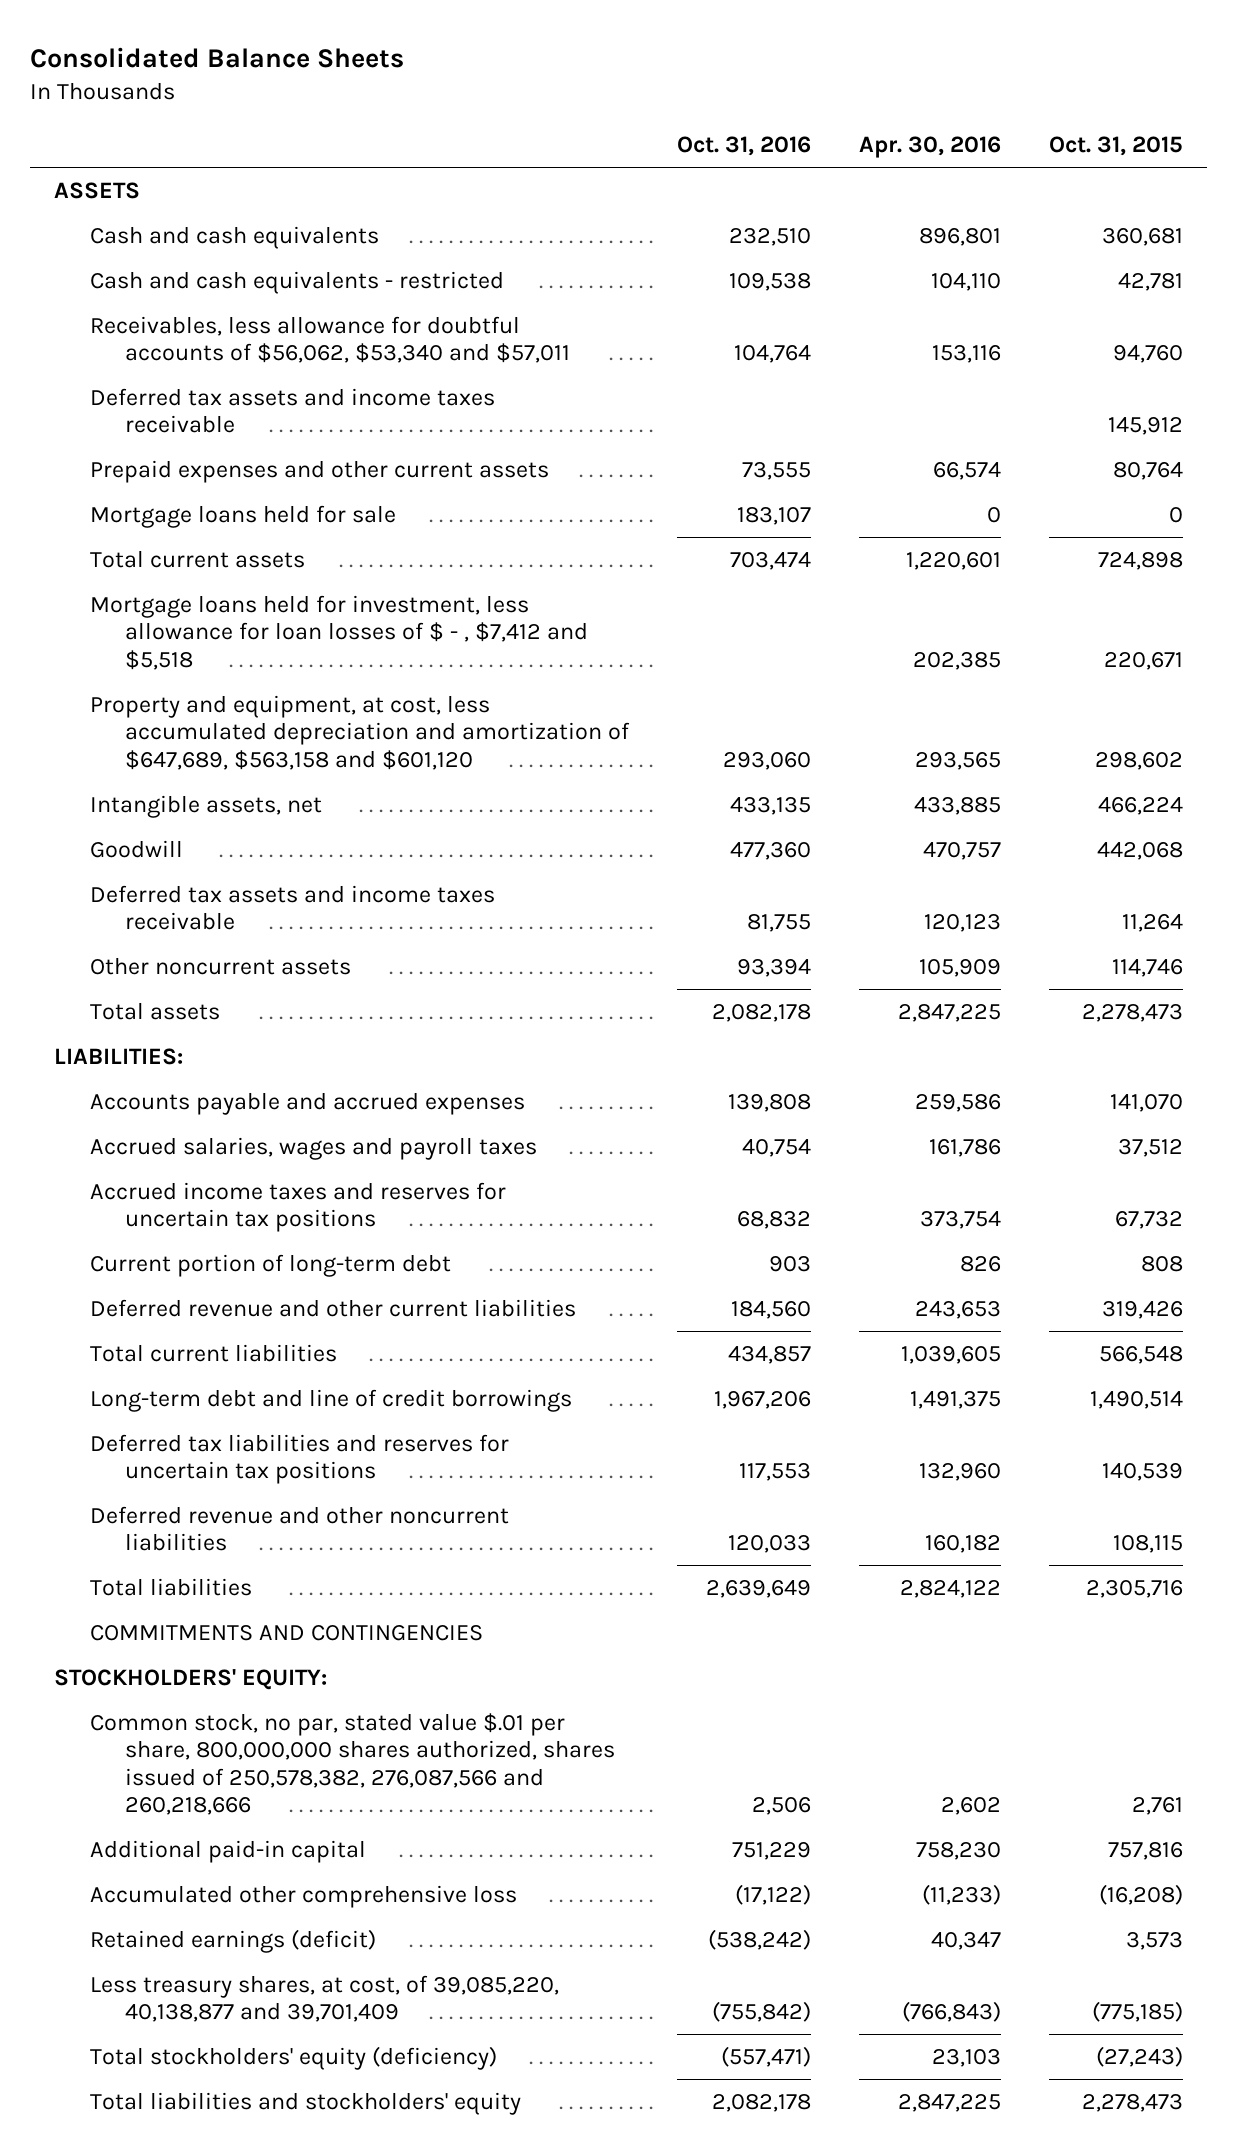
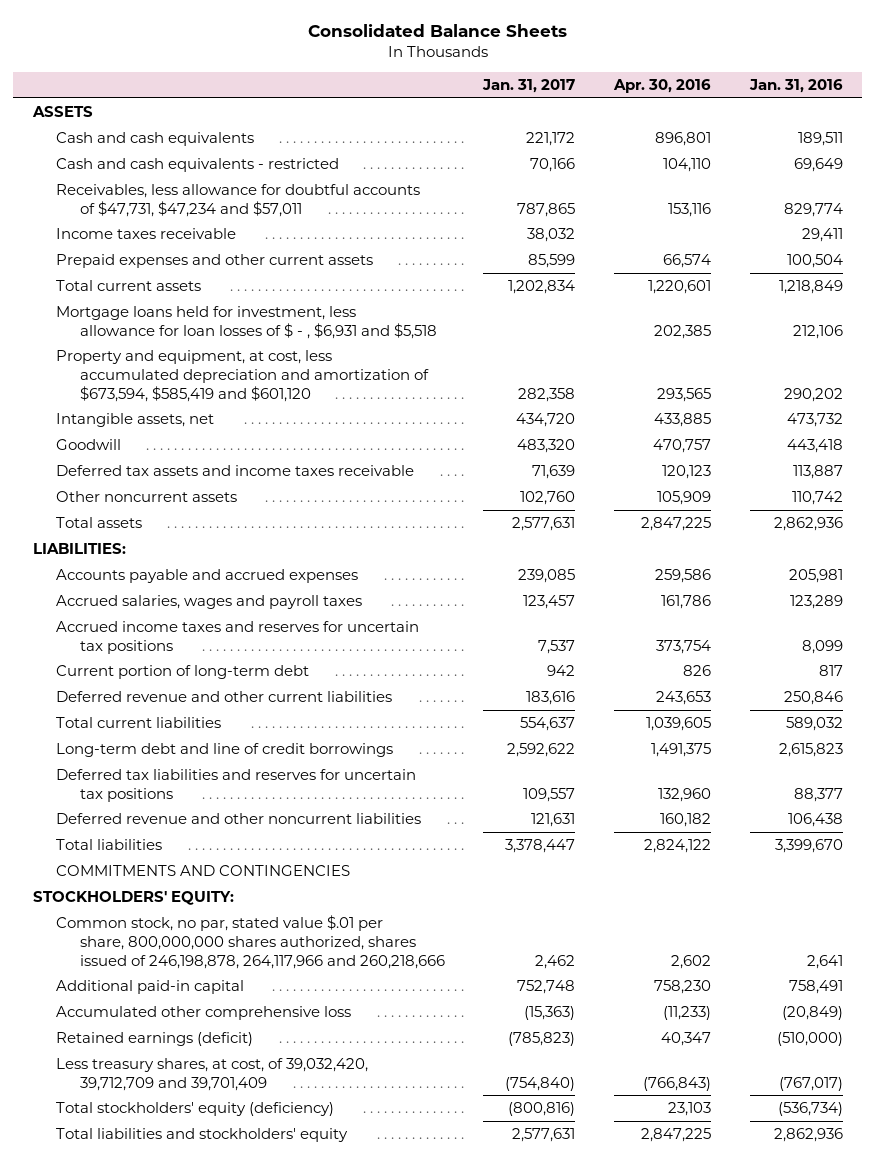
- | Oct. 31, 2016 | Apr. 30, 2016 | Oct. 31, 2015
+ | Jan. 31, 2017 | Apr. 30, 2016 | Jan. 31, 2016
- Receivables, less allowance for doubtful accounts of $56,062, $53,340 and $57,011 | 104,764 | 153,116 | 94,760
- Deferred tax assets and income taxes receivable | | | 145,912
+ Receivables, less allowance for doubtful accounts of $47,731, $47,234 and $57,011 | 787,865 | 153,116 | 829,774
+ Income taxes receivable | 38,032 | | 29,411
- Mortgage loans held for sale | 183,107 | 0 | 0
- Mortgage loans held for investment, less allowance for loan losses of $ - , $7,412 and $5,518 | | 202,385 | 220,671
- Property and equipment, at cost, less accumulated depreciation and amortization of $647,689, $563,158 and $601,120 | 293,060 | 293,565 | 298,602
+ Mortgage loans held for investment, less allowance for loan losses of $ - , $6,931 and $5,518 | | 202,385 | 212,106
+ Property and equipment, at cost, less accumulated depreciation and amortization of $673,594, $585,419 and $601,120 | 282,358 | 293,565 | 290,202
- Common stock, no par, stated value $.01 per share, 800,000,000 shares authorized, shares issued of 250,578,382, 276,087,566 and 260,218,666 | 2,506 | 2,602 | 2,761
+ Common stock, no par, stated value $.01 per share, 800,000,000 shares authorized, shares issued of 246,198,878, 264,117,966 and 260,218,666 | 2,462 | 2,602 | 2,641
- Less treasury shares, at cost, of 39,085,220, 40,138,877 and 39,701,409 | (755,842) | (766,843) | (775,185)
+ Less treasury shares, at cost, of 39,032,420, 39,712,709 and 39,701,409 | (754,840) | (766,843) | (767,017)

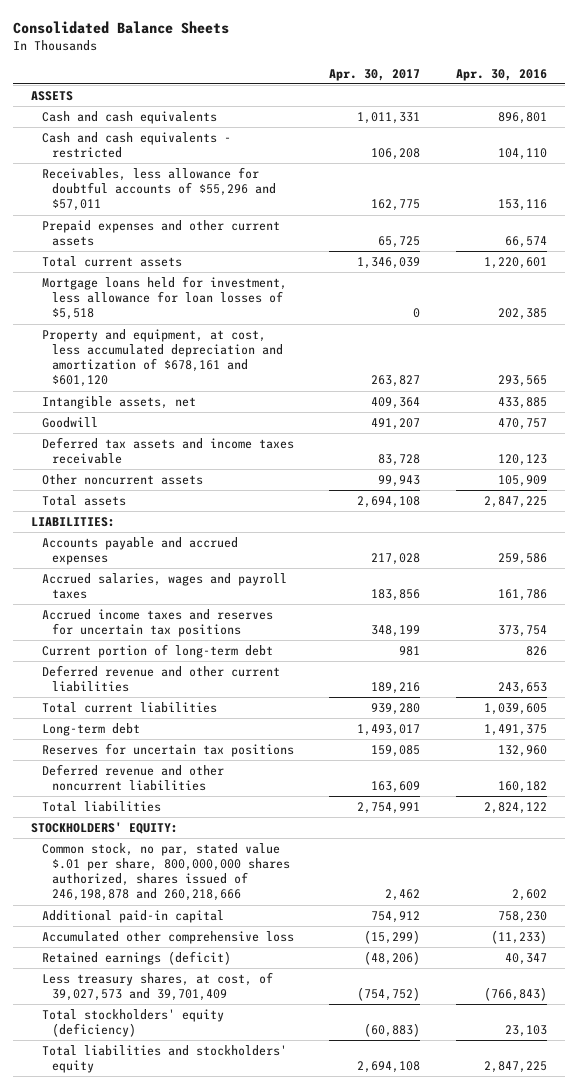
- | Jan. 31, 2017 | Apr. 30, 2016 | Jan. 31, 2016
+ | Apr. 30, 2017 | Apr. 30, 2016
- Receivables, less allowance for doubtful accounts of $47,731, $47,234 and $57,011 | 787,865 | 153,116 | 829,774
- Income taxes receivable | 38,032 | | 29,411
+ Receivables, less allowance for doubtful accounts of $55,296 and $57,011 | 162,775 | 153,116
- Mortgage loans held for investment, less allowance for loan losses of $ - , $6,931 and $5,518 | | 202,385 | 212,106
- Property and equipment, at cost, less accumulated depreciation and amortization of $673,594, $585,419 and $601,120 | 282,358 | 293,565 | 290,202
+ Mortgage loans held for investment, less allowance for loan losses of $5,518 | 0 | 202,385
+ Property and equipment, at cost, less accumulated depreciation and amortization of $678,161 and $601,120 | 263,827 | 293,565
- Long-term debt and line of credit borrowings | 2,592,622 | 1,491,375 | 2,615,823
- Deferred tax liabilities and reserves for uncertain tax positions | 109,557 | 132,960 | 88,377
+ Long-term debt | 1,493,017 | 1,491,375
+ Reserves for uncertain tax positions | 159,085 | 132,960
- COMMITMENTS AND CONTINGENCIES
- Common stock, no par, stated value $.01 per share, 800,000,000 shares authorized, shares issued of 246,198,878, 264,117,966 and 260,218,666 | 2,462 | 2,602 | 2,641
+ Common stock, no par, stated value $.01 per share, 800,000,000 shares authorized, shares issued of 246,198,878 and 260,218,666 | 2,462 | 2,602
- Less treasury shares, at cost, of 39,032,420, 39,712,709 and 39,701,409 | (754,840) | (766,843) | (767,017)
+ Less treasury shares, at cost, of 39,027,573 and 39,701,409 | (754,752) | (766,843)

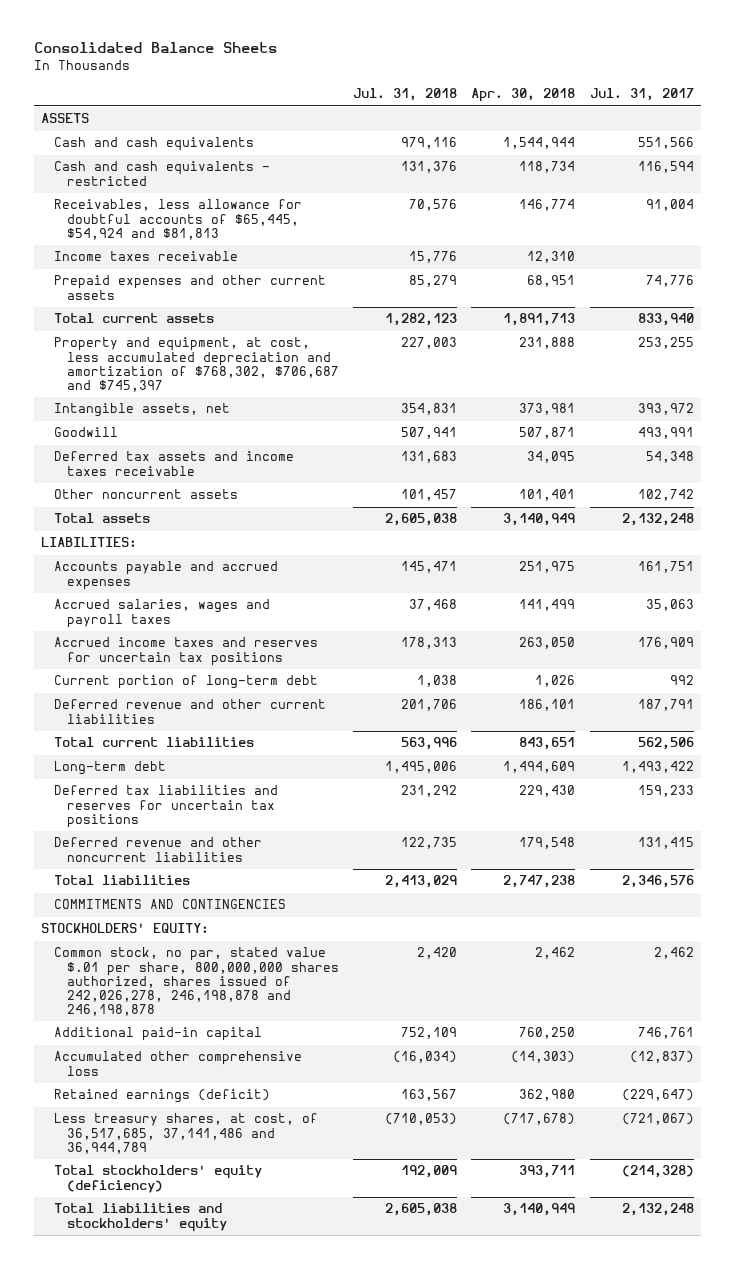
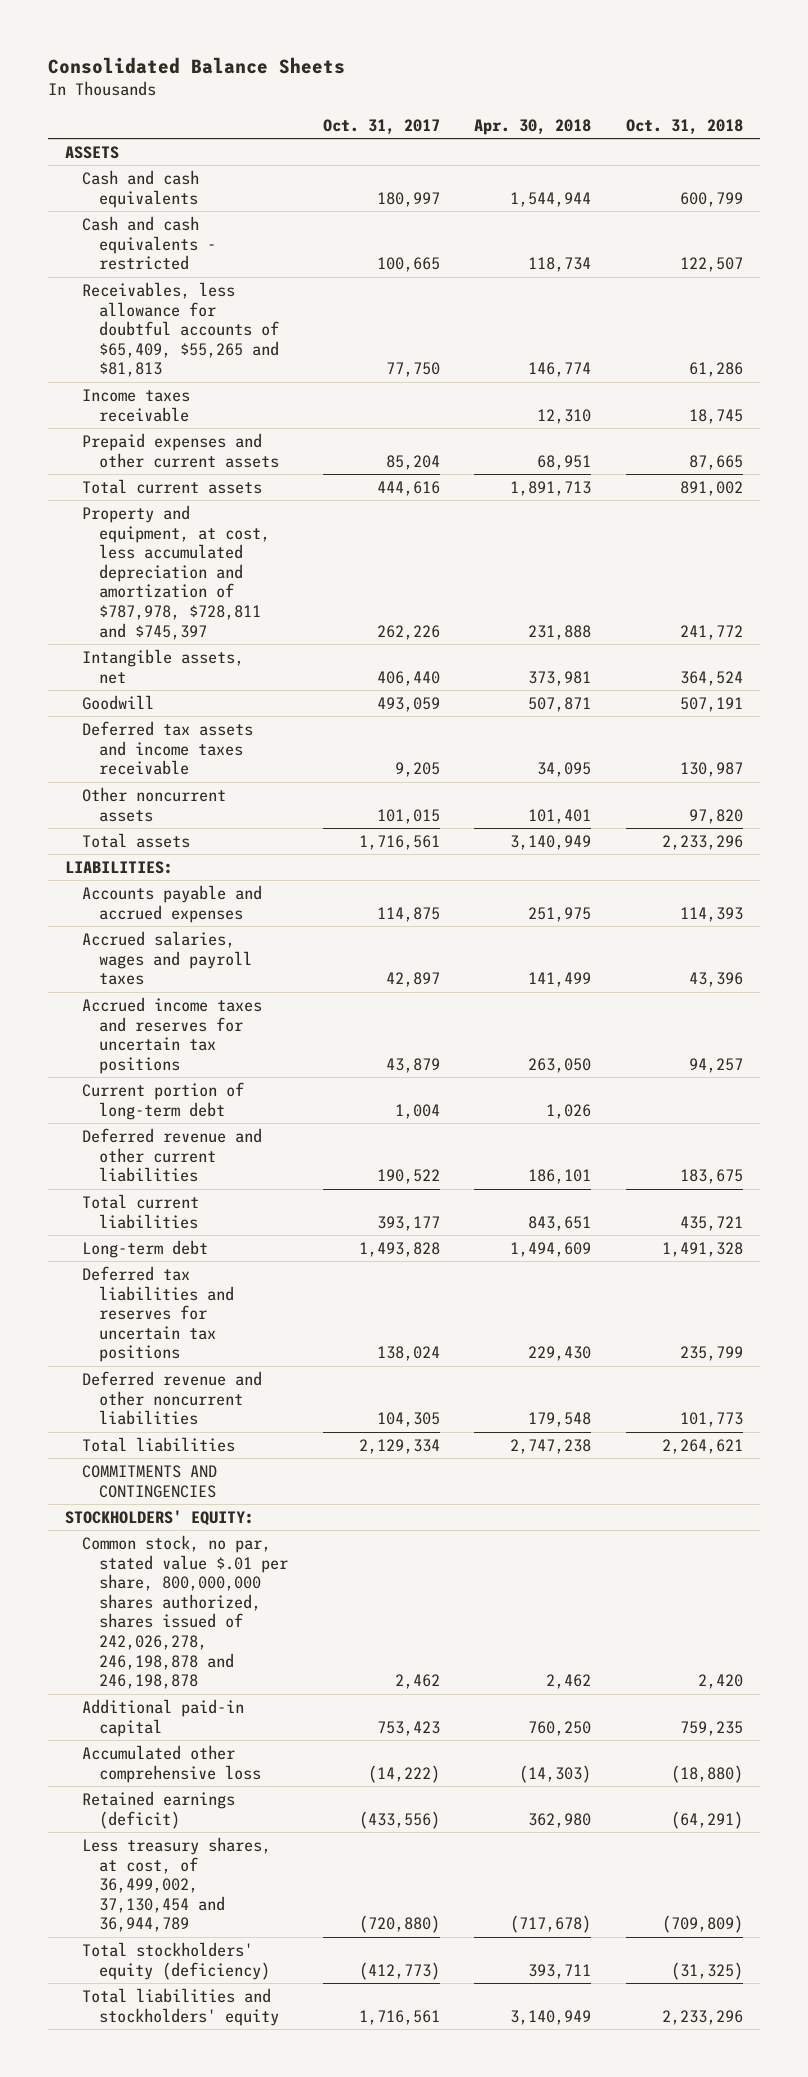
- | Jul. 31, 2018 | Apr. 30, 2018 | Jul. 31, 2017
+ | Oct. 31, 2017 | Apr. 30, 2018 | Oct. 31, 2018
- Receivables, less allowance for doubtful accounts of $65,445, $54,924 and $81,813 | 70,576 | 146,774 | 91,004
+ Receivables, less allowance for doubtful accounts of $65,409, $55,265 and $81,813 | 77,750 | 146,774 | 61,286
- Property and equipment, at cost, less accumulated depreciation and amortization of $768,302, $706,687 and $745,397 | 227,003 | 231,888 | 253,255
+ Property and equipment, at cost, less accumulated depreciation and amortization of $787,978, $728,811 and $745,397 | 262,226 | 231,888 | 241,772
- Less treasury shares, at cost, of 36,517,685, 37,141,486 and 36,944,789 | (710,053) | (717,678) | (721,067)
+ Less treasury shares, at cost, of 36,499,002, 37,130,454 and 36,944,789 | (720,880) | (717,678) | (709,809)

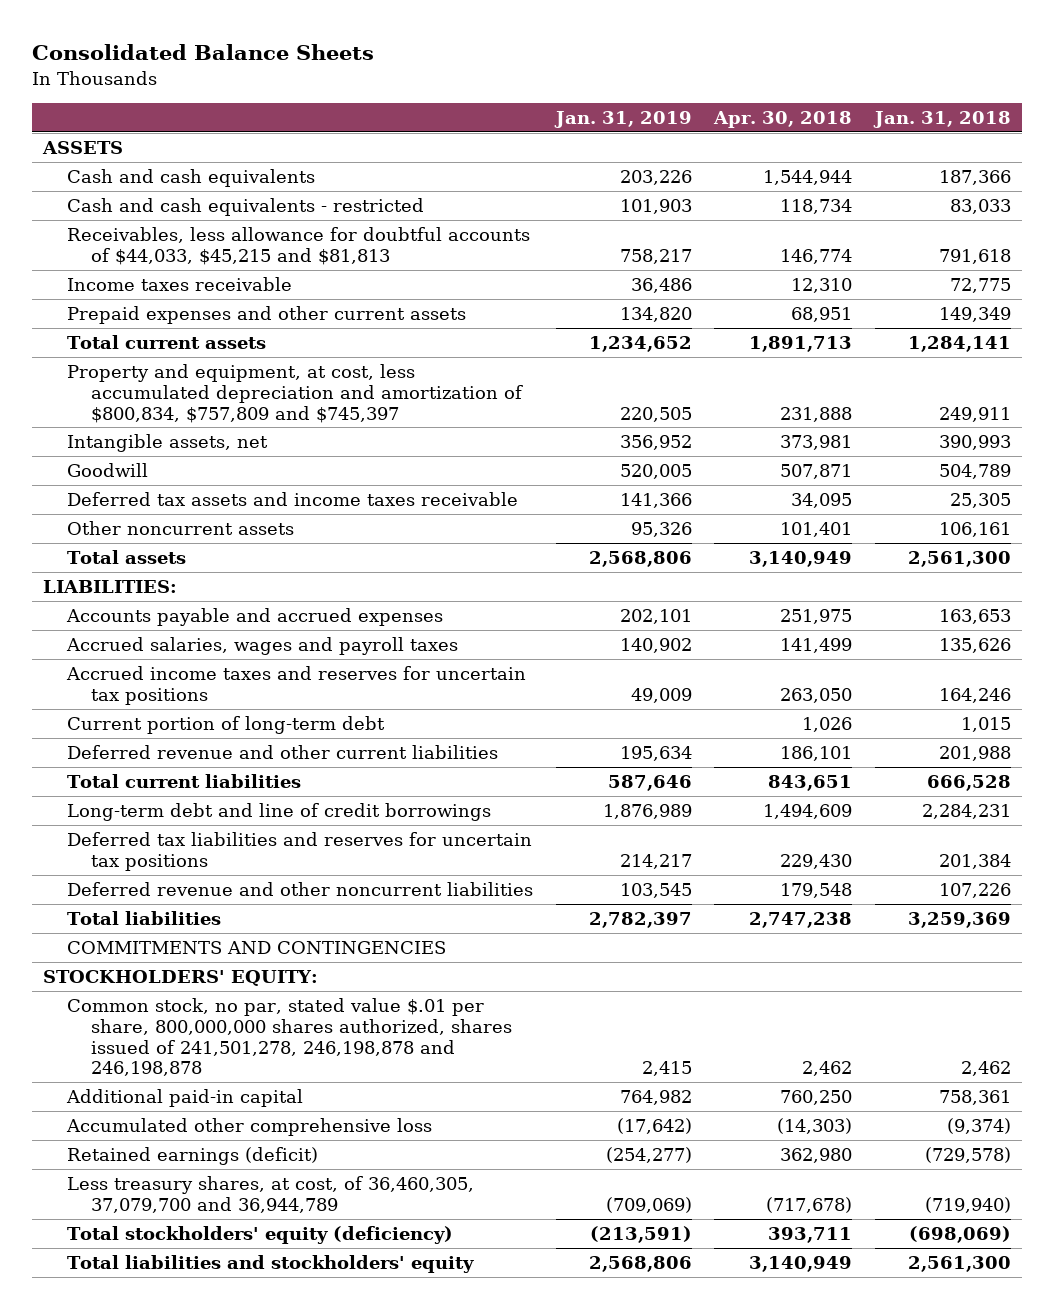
- | Oct. 31, 2017 | Apr. 30, 2018 | Oct. 31, 2018
+ | Jan. 31, 2019 | Apr. 30, 2018 | Jan. 31, 2018
- Receivables, less allowance for doubtful accounts of $65,409, $55,265 and $81,813 | 77,750 | 146,774 | 61,286
+ Receivables, less allowance for doubtful accounts of $44,033, $45,215 and $81,813 | 758,217 | 146,774 | 791,618
- Property and equipment, at cost, less accumulated depreciation and amortization of $787,978, $728,811 and $745,397 | 262,226 | 231,888 | 241,772
+ Property and equipment, at cost, less accumulated depreciation and amortization of $800,834, $757,809 and $745,397 | 220,505 | 231,888 | 249,911
- Long-term debt | 1,493,828 | 1,494,609 | 1,491,328
+ Long-term debt and line of credit borrowings | 1,876,989 | 1,494,609 | 2,284,231
- Common stock, no par, stated value $.01 per share, 800,000,000 shares authorized, shares issued of 242,026,278, 246,198,878 and 246,198,878 | 2,462 | 2,462 | 2,420
+ Common stock, no par, stated value $.01 per share, 800,000,000 shares authorized, shares issued of 241,501,278, 246,198,878 and 246,198,878 | 2,415 | 2,462 | 2,462
- Less treasury shares, at cost, of 36,499,002, 37,130,454 and 36,944,789 | (720,880) | (717,678) | (709,809)
+ Less treasury shares, at cost, of 36,460,305, 37,079,700 and 36,944,789 | (709,069) | (717,678) | (719,940)

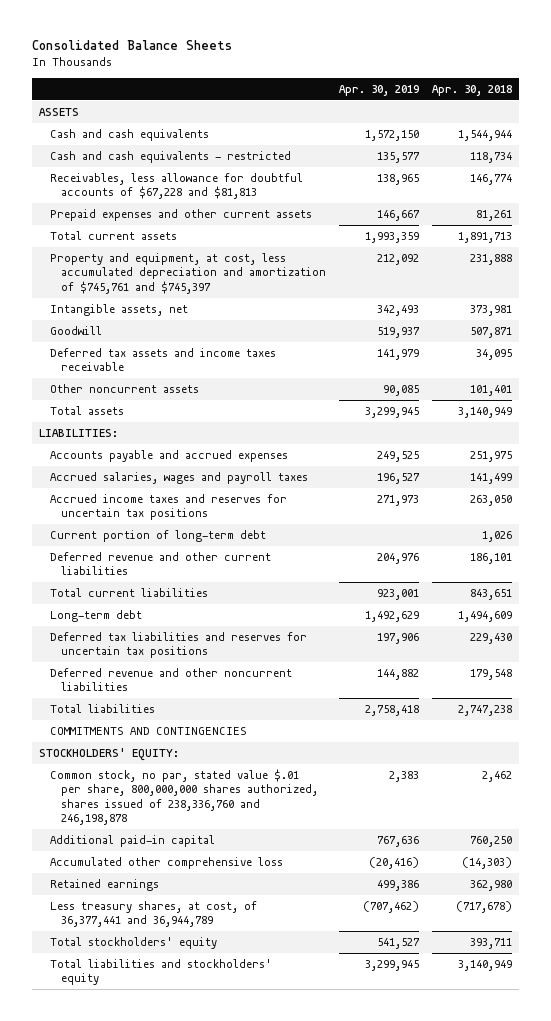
- | Jan. 31, 2019 | Apr. 30, 2018 | Jan. 31, 2018
+ | Apr. 30, 2019 | Apr. 30, 2018
- Receivables, less allowance for doubtful accounts of $44,033, $45,215 and $81,813 | 758,217 | 146,774 | 791,618
- Income taxes receivable | 36,486 | 12,310 | 72,775
- Prepaid expenses and other current assets | 134,820 | 68,951 | 149,349
+ Receivables, less allowance for doubtful accounts of $67,228 and $81,813 | 138,965 | 146,774
+ Prepaid expenses and other current assets | 146,667 | 81,261
- Property and equipment, at cost, less accumulated depreciation and amortization of $800,834, $757,809 and $745,397 | 220,505 | 231,888 | 249,911
+ Property and equipment, at cost, less accumulated depreciation and amortization of $745,761 and $745,397 | 212,092 | 231,888
- Long-term debt and line of credit borrowings | 1,876,989 | 1,494,609 | 2,284,231
+ Long-term debt | 1,492,629 | 1,494,609
- Common stock, no par, stated value $.01 per share, 800,000,000 shares authorized, shares issued of 241,501,278, 246,198,878 and 246,198,878 | 2,415 | 2,462 | 2,462
+ Common stock, no par, stated value $.01 per share, 800,000,000 shares authorized, shares issued of 238,336,760 and 246,198,878 | 2,383 | 2,462
- Retained earnings (deficit) | (254,277) | 362,980 | (729,578)
- Less treasury shares, at cost, of 36,460,305, 37,079,700 and 36,944,789 | (709,069) | (717,678) | (719,940)
- Total stockholders' equity (deficiency) | (213,591) | 393,711 | (698,069)
+ Retained earnings | 499,386 | 362,980
+ Less treasury shares, at cost, of 36,377,441 and 36,944,789 | (707,462) | (717,678)
+ Total stockholders' equity | 541,527 | 393,711

